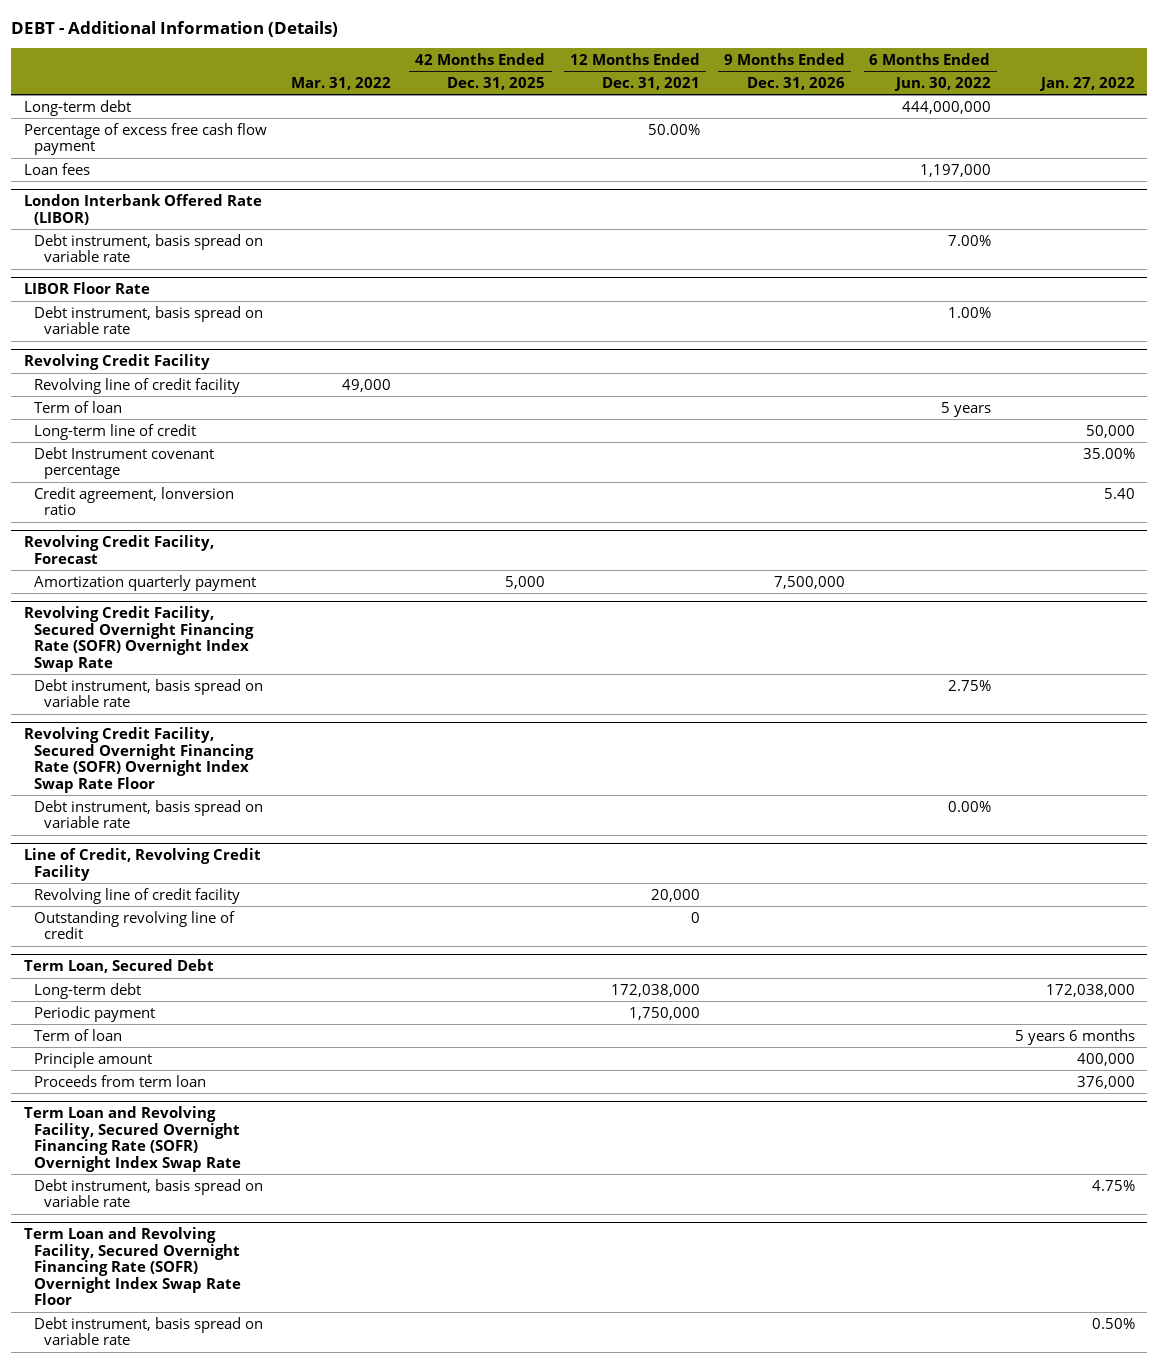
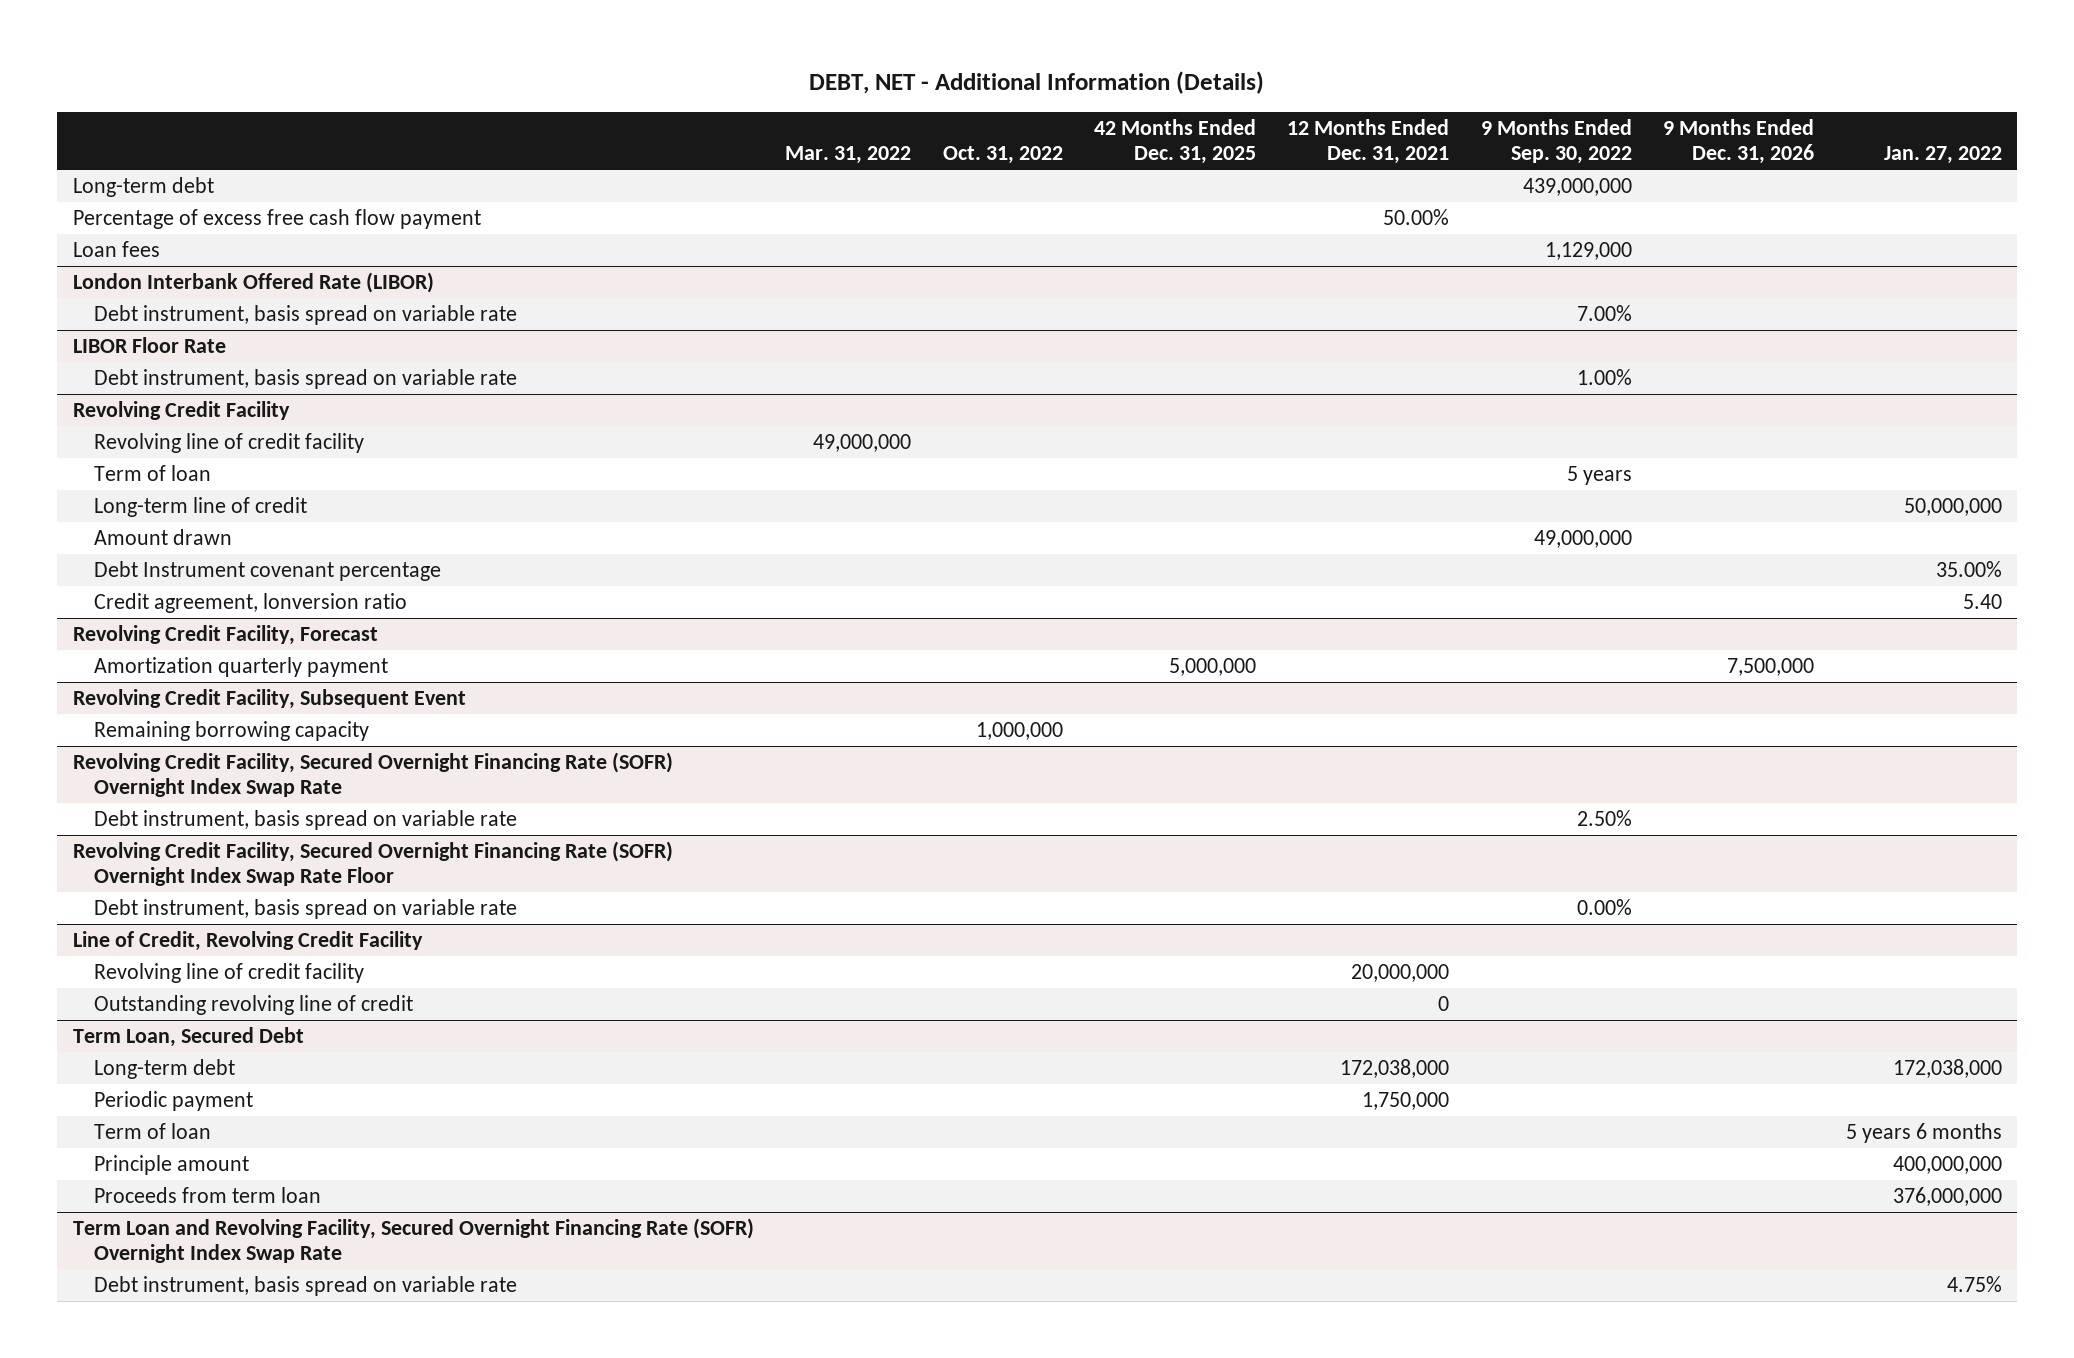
- DEBT - Additional Information (Details)
+ DEBT, NET - Additional Information (Details)
- | Mar. 31, 2022 | 42 Months Ended Dec. 31, 2025 | 12 Months Ended Dec. 31, 2021 | 9 Months Ended Dec. 31, 2026 | 6 Months Ended Jun. 30, 2022 | Jan. 27, 2022
+ | Mar. 31, 2022 | Oct. 31, 2022 | 42 Months Ended Dec. 31, 2025 | 12 Months Ended Dec. 31, 2021 | 9 Months Ended Sep. 30, 2022 | 9 Months Ended Dec. 31, 2026 | Jan. 27, 2022
@ Revolving Credit Facility
- Revolving line of credit facility | 49,000 | | | | |
+ Revolving line of credit facility | 49,000,000 | | | | | |
- Long-term line of credit | | | | | | 50,000
+ Long-term line of credit | | | | | | | 50,000,000
+ Amount drawn | | | | | 49,000,000 | |
@ Revolving Credit Facility, Forecast
- Amortization quarterly payment | | 5,000 | | 7,500,000 | |
+ Amortization quarterly payment | | | 5,000,000 | | | 7,500,000 |
+ Revolving Credit Facility, Subsequent Event
+ Remaining borrowing capacity | | 1,000,000 | | | | |
@ Line of Credit, Revolving Credit Facility
- Revolving line of credit facility | | | 20,000 | | |
+ Revolving line of credit facility | | | | 20,000,000 | | |
@ Term Loan, Secured Debt
- Principle amount | | | | | | 400,000
- Proceeds from term loan | | | | | | 376,000
+ Principle amount | | | | | | | 400,000,000
+ Proceeds from term loan | | | | | | | 376,000,000
- Term Loan and Revolving Facility, Secured Overnight Financing Rate (SOFR) Overnight Index Swap Rate Floor
- Debt instrument, basis spread on variable rate | | | | | | 0.50%

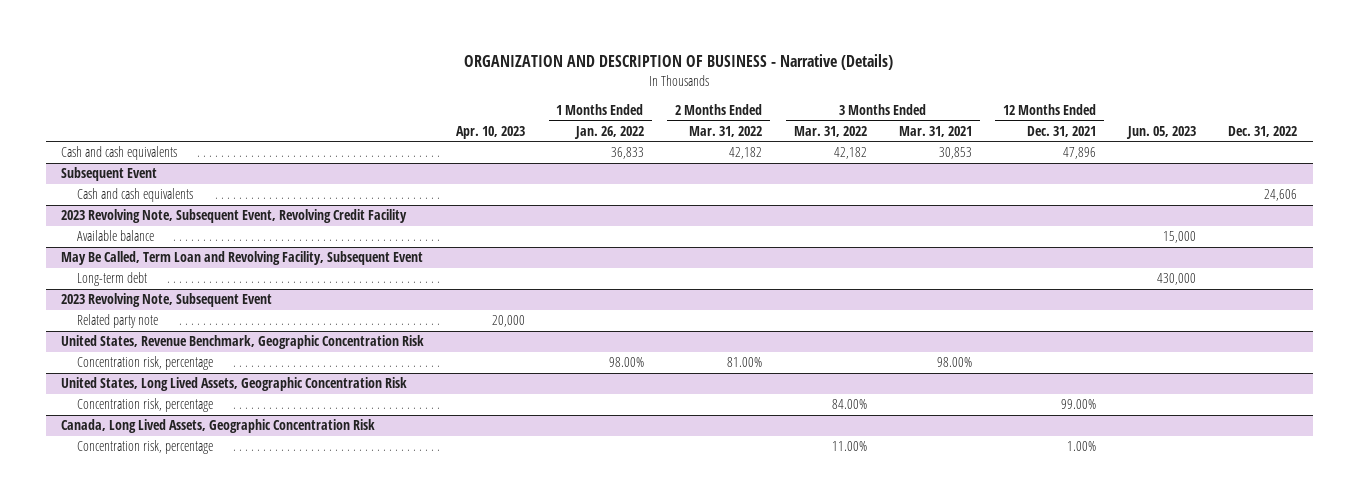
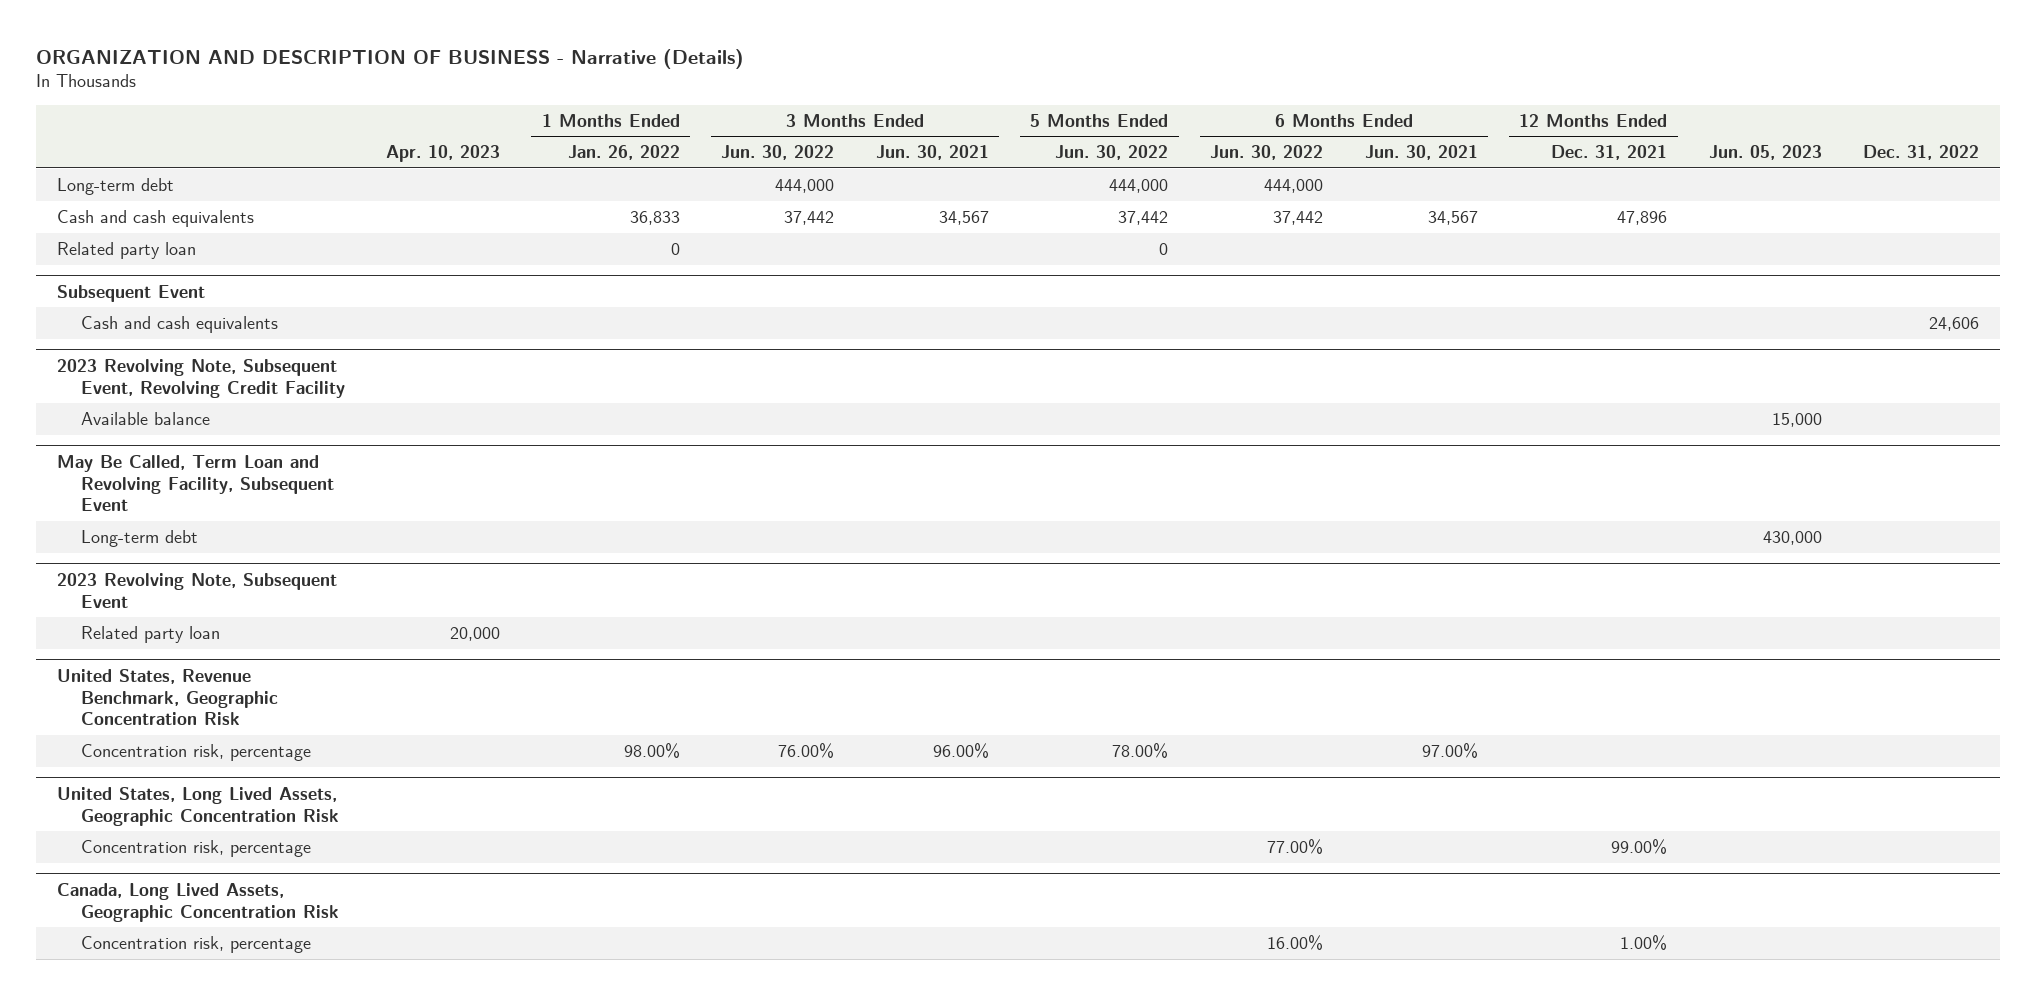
- | Apr. 10, 2023 | 1 Months Ended Jan. 26, 2022 | 2 Months Ended Mar. 31, 2022 | 3 Months Ended Mar. 31, 2022 | 3 Months Ended Mar. 31, 2021 | 12 Months Ended Dec. 31, 2021 | Jun. 05, 2023 | Dec. 31, 2022
+ | Apr. 10, 2023 | 1 Months Ended Jan. 26, 2022 | 3 Months Ended Jun. 30, 2022 | 3 Months Ended Jun. 30, 2021 | 5 Months Ended Jun. 30, 2022 | 6 Months Ended Jun. 30, 2022 | 6 Months Ended Jun. 30, 2021 | 12 Months Ended Dec. 31, 2021 | Jun. 05, 2023 | Dec. 31, 2022
+ Long-term debt | | | 444,000 | | 444,000 | 444,000 | | | |
+ Related party loan | | 0 | | | 0 | | | | |
@ 2023 Revolving Note, Subsequent Event
- Related party note | 20,000 | | | | | | |
+ Related party loan | 20,000 | | | | | | | | |

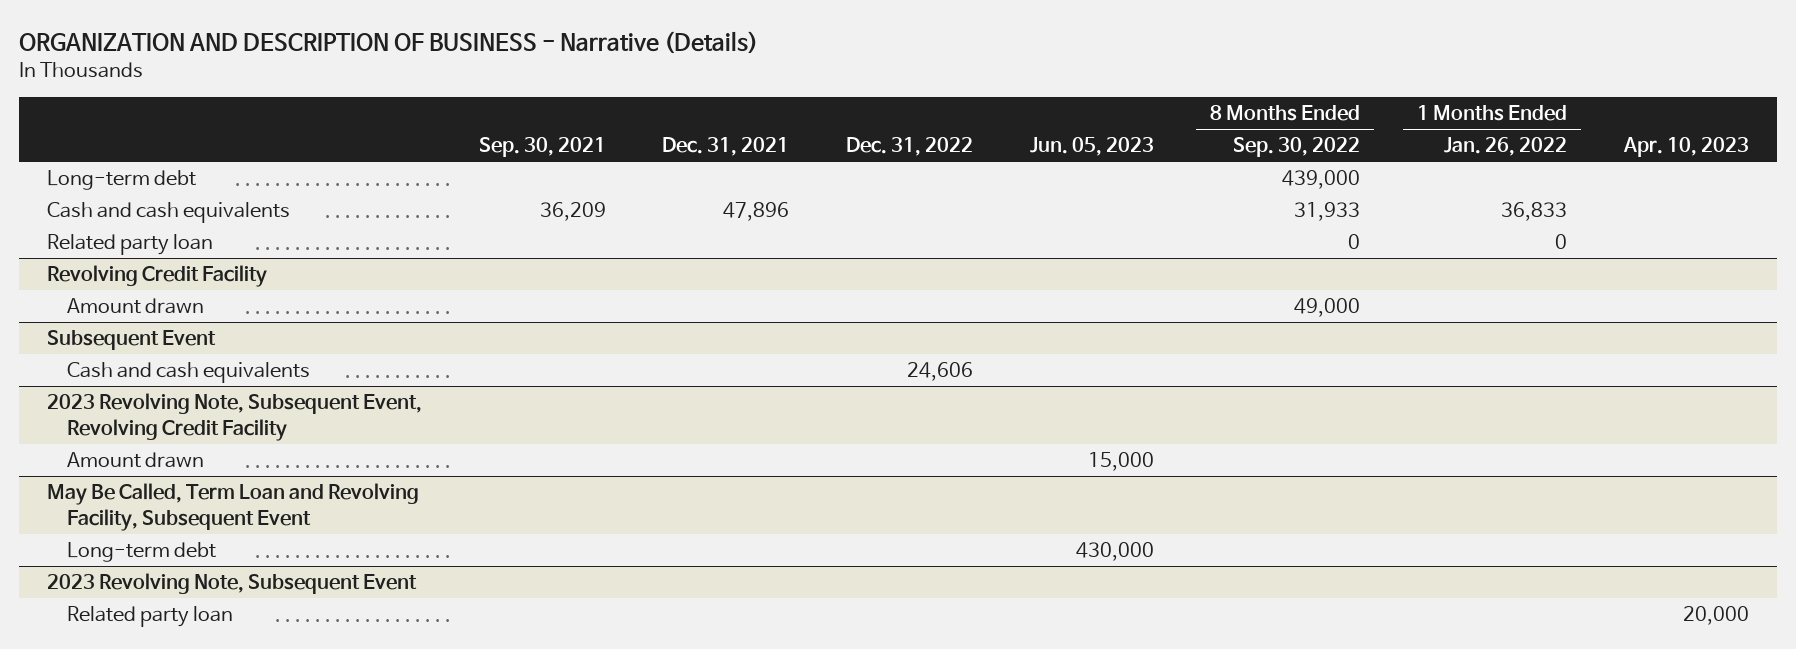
- | Apr. 10, 2023 | 1 Months Ended Jan. 26, 2022 | 3 Months Ended Jun. 30, 2022 | 3 Months Ended Jun. 30, 2021 | 5 Months Ended Jun. 30, 2022 | 6 Months Ended Jun. 30, 2022 | 6 Months Ended Jun. 30, 2021 | 12 Months Ended Dec. 31, 2021 | Jun. 05, 2023 | Dec. 31, 2022
+ | Sep. 30, 2021 | Dec. 31, 2021 | Dec. 31, 2022 | Jun. 05, 2023 | 8 Months Ended Sep. 30, 2022 | 1 Months Ended Jan. 26, 2022 | Apr. 10, 2023
+ Revolving Credit Facility
+ Amount drawn | | | | | 49,000 | |
@ 2023 Revolving Note, Subsequent Event, Revolving Credit Facility
- Available balance | | | | | | | | | 15,000 |
+ Amount drawn | | | | 15,000 | | |
- United States, Revenue Benchmark, Geographic Concentration Risk
- Concentration risk, percentage | | 98.00% | 76.00% | 96.00% | 78.00% | | 97.00% | | |
- United States, Long Lived Assets, Geographic Concentration Risk
- Concentration risk, percentage | | | | | | 77.00% | | 99.00% | |
- Canada, Long Lived Assets, Geographic Concentration Risk
- Concentration risk, percentage | | | | | | 16.00% | | 1.00% | |

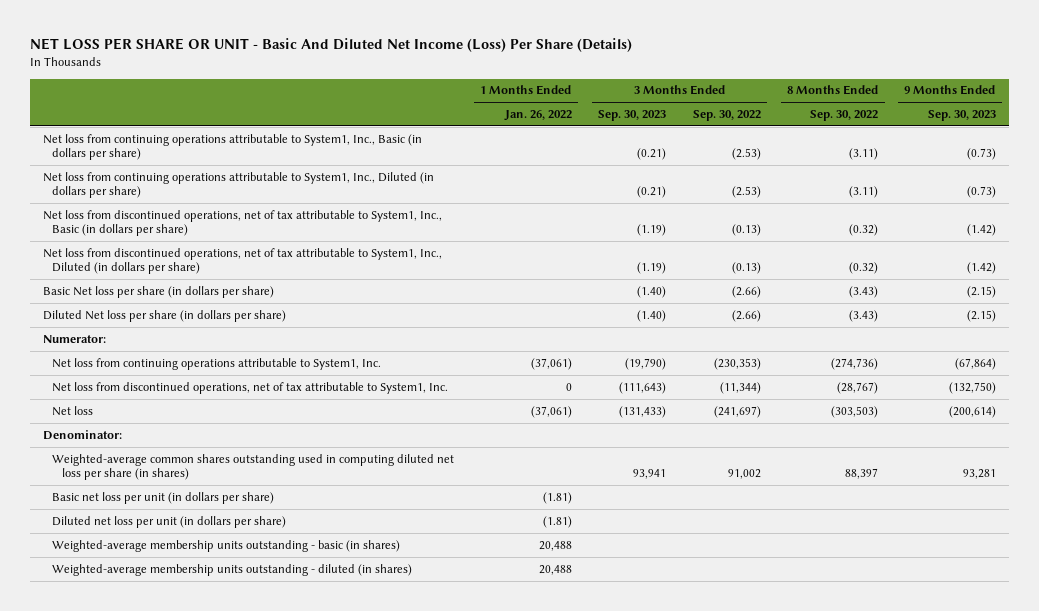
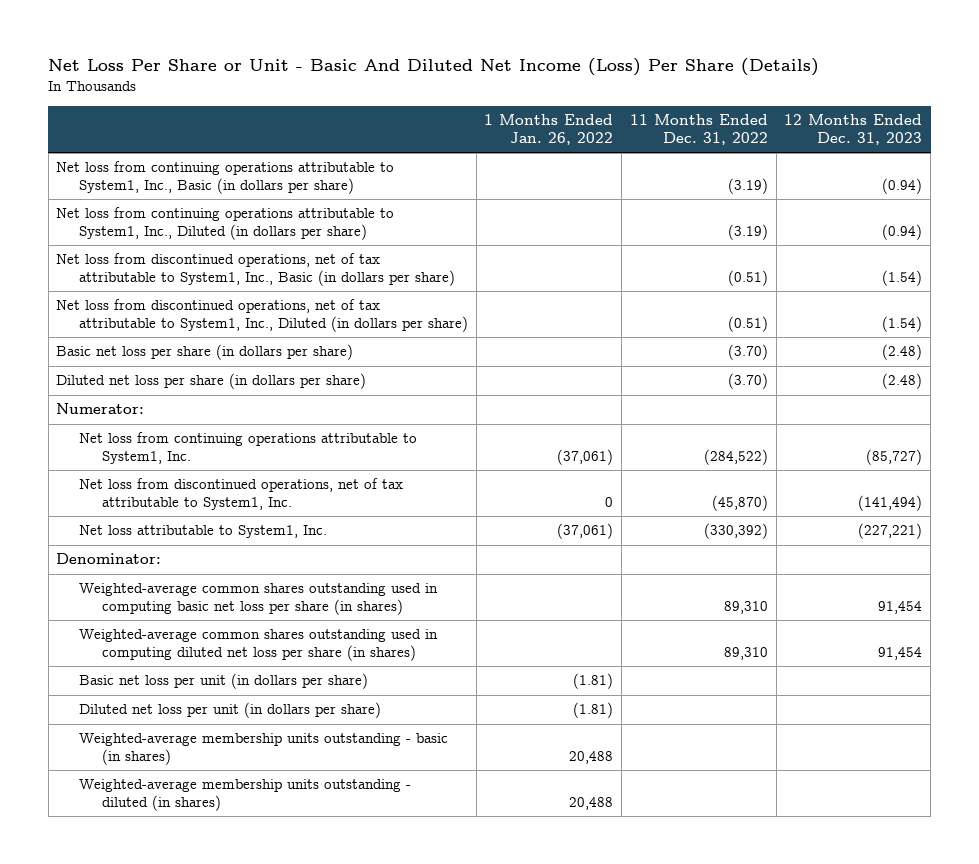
- NET LOSS PER SHARE OR UNIT - Basic And Diluted Net Income (Loss) Per Share (Details)
+ Net Loss Per Share or Unit - Basic And Diluted Net Income (Loss) Per Share (Details)
- | 1 Months Ended Jan. 26, 2022 | 3 Months Ended Sep. 30, 2023 | 3 Months Ended Sep. 30, 2022 | 8 Months Ended Sep. 30, 2022 | 9 Months Ended Sep. 30, 2023
+ | 1 Months Ended Jan. 26, 2022 | 11 Months Ended Dec. 31, 2022 | 12 Months Ended Dec. 31, 2023
- Basic Net loss per share (in dollars per share) | | (1.40) | (2.66) | (3.43) | (2.15)
- Diluted Net loss per share (in dollars per share) | | (1.40) | (2.66) | (3.43) | (2.15)
+ Basic net loss per share (in dollars per share) | | (3.70) | (2.48)
+ Diluted net loss per share (in dollars per share) | | (3.70) | (2.48)
- Net loss | (37,061) | (131,433) | (241,697) | (303,503) | (200,614)
+ Net loss attributable to System1, Inc. | (37,061) | (330,392) | (227,221)
+ Weighted-average common shares outstanding used in computing basic net loss per share (in shares) | | 89,310 | 91,454

